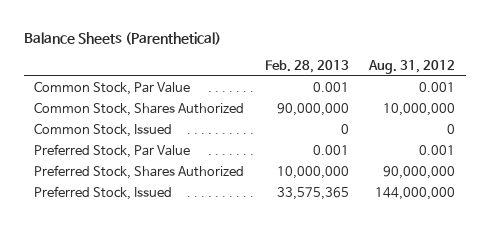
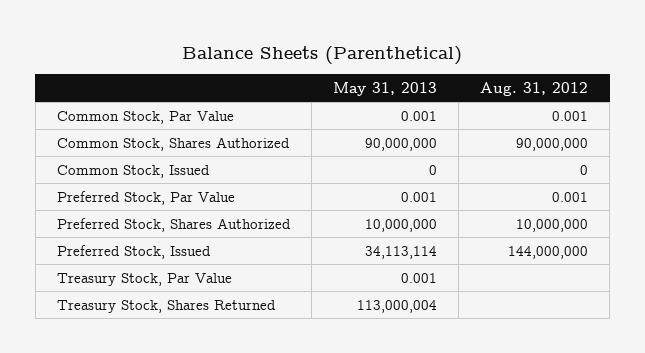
- | Feb. 28, 2013 | Aug. 31, 2012
+ | May 31, 2013 | Aug. 31, 2012
- Common Stock, Shares Authorized | 90,000,000 | 10,000,000
+ Common Stock, Shares Authorized | 90,000,000 | 90,000,000
- Preferred Stock, Shares Authorized | 10,000,000 | 90,000,000
+ Preferred Stock, Shares Authorized | 10,000,000 | 10,000,000
+ Treasury Stock, Par Value | 0.001 |
+ Treasury Stock, Shares Returned | 113,000,004 |

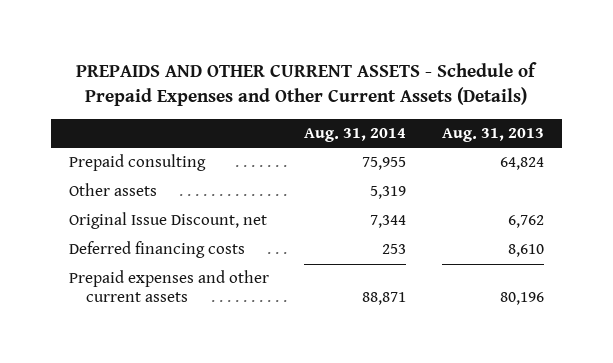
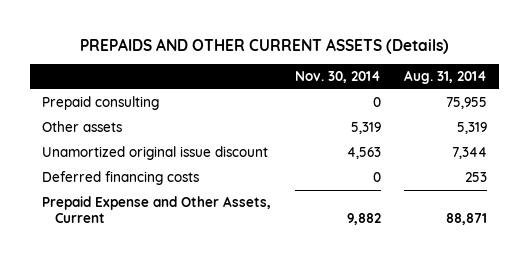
- PREPAIDS AND OTHER CURRENT ASSETS - Schedule of Prepaid Expenses and Other Current Assets (Details)
+ PREPAIDS AND OTHER CURRENT ASSETS (Details)
- | Aug. 31, 2014 | Aug. 31, 2013
+ | Nov. 30, 2014 | Aug. 31, 2014
- Original Issue Discount, net | 7,344 | 6,762
+ Unamortized original issue discount | 4,563 | 7,344
- Prepaid expenses and other current assets | 88,871 | 80,196
+ Prepaid Expense and Other Assets, Current | 9,882 | 88,871

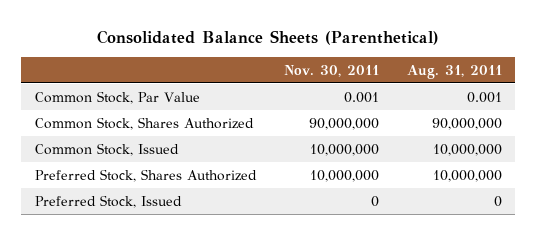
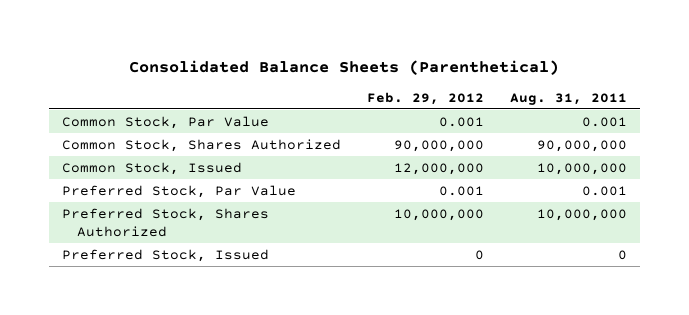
- | Nov. 30, 2011 | Aug. 31, 2011
+ | Feb. 29, 2012 | Aug. 31, 2011
+ Preferred Stock, Par Value | 0.001 | 0.001

